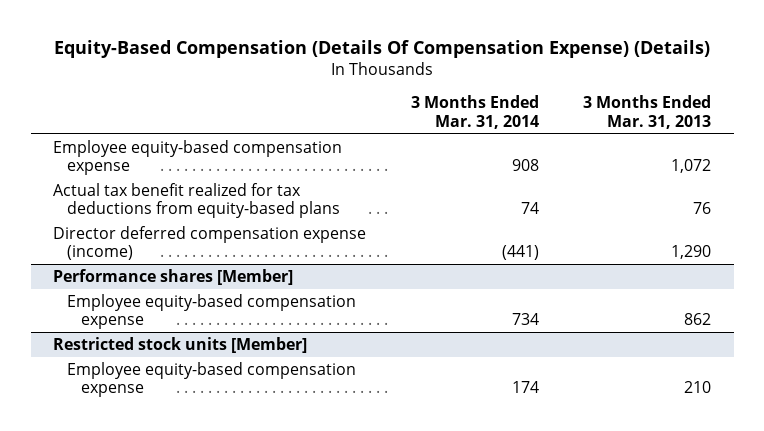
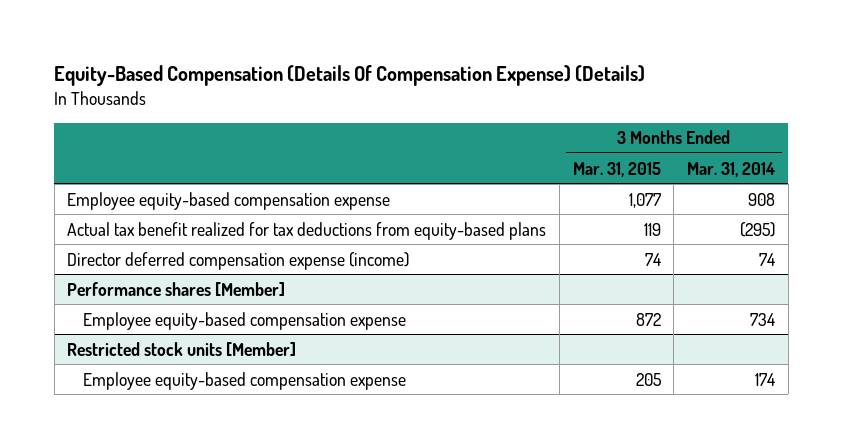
- | 3 Months Ended Mar. 31, 2014 | 3 Months Ended Mar. 31, 2013
+ | 3 Months Ended Mar. 31, 2015 | 3 Months Ended Mar. 31, 2014
- Actual tax benefit realized for tax deductions from equity-based plans | 74 | 76
- Director deferred compensation expense (income) | (441) | 1,290
+ Actual tax benefit realized for tax deductions from equity-based plans | 119 | (295)
+ Director deferred compensation expense (income) | 74 | 74

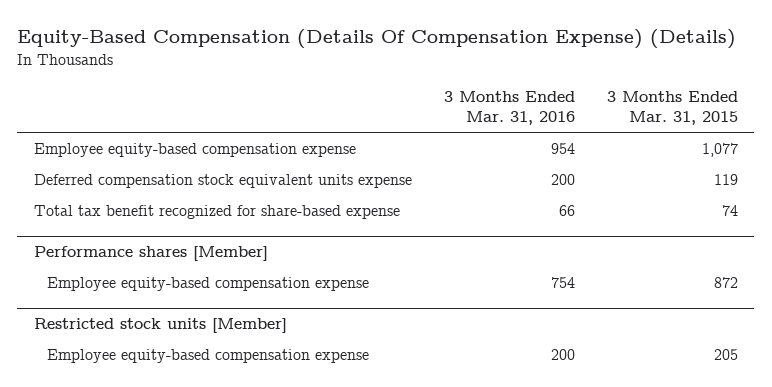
- | 3 Months Ended Mar. 31, 2015 | 3 Months Ended Mar. 31, 2014
+ | 3 Months Ended Mar. 31, 2016 | 3 Months Ended Mar. 31, 2015
- Actual tax benefit realized for tax deductions from equity-based plans | 119 | (295)
- Director deferred compensation expense (income) | 74 | 74
+ Deferred compensation stock equivalent units expense | 200 | 119
+ Total tax benefit recognized for share-based expense | 66 | 74

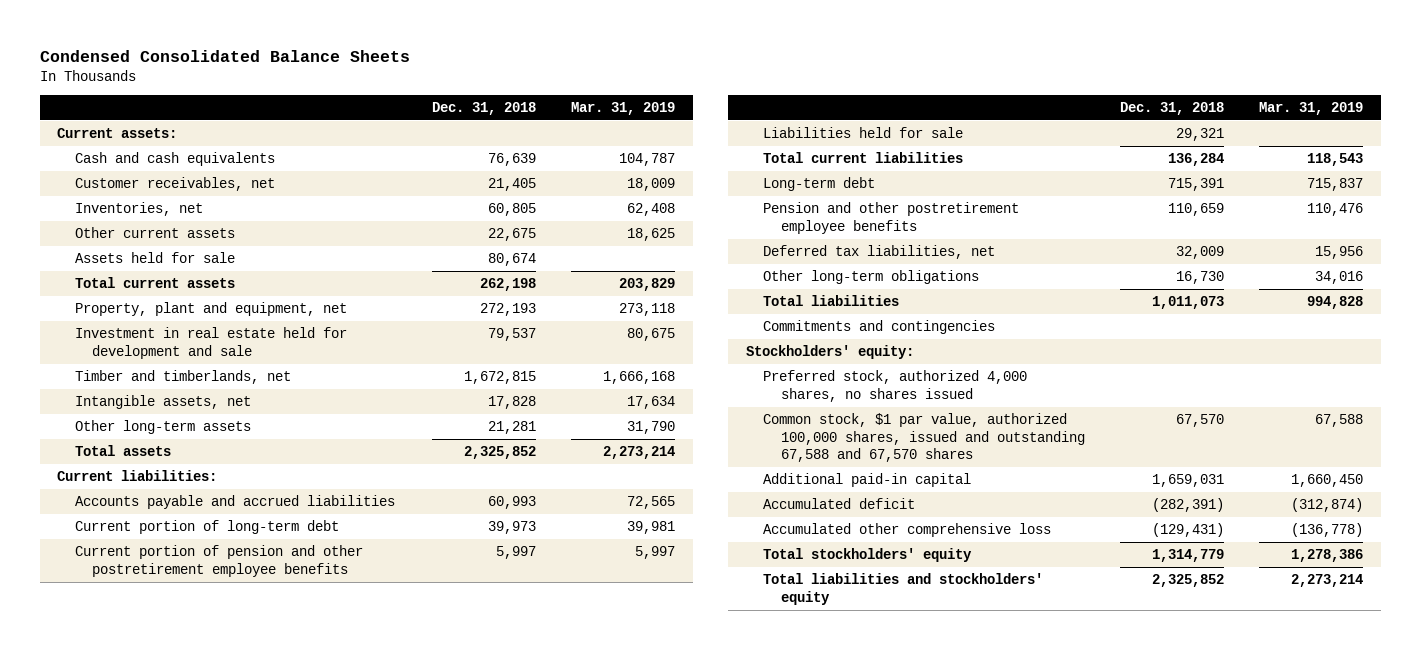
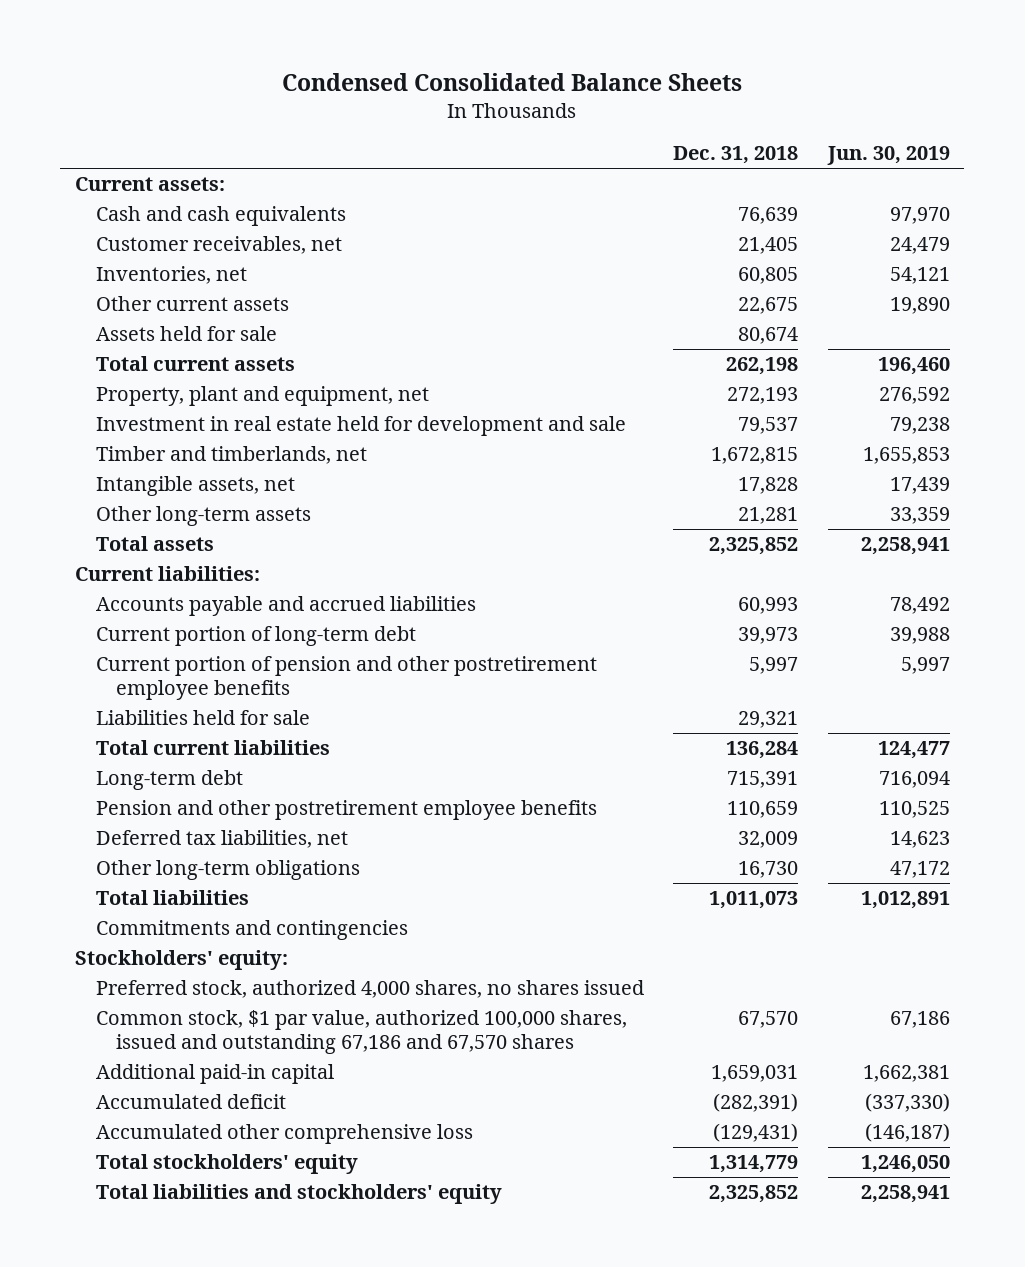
- | Dec. 31, 2018 | Mar. 31, 2019
+ | Dec. 31, 2018 | Jun. 30, 2019
- Common stock, $1 par value, authorized 100,000 shares, issued and outstanding 67,588 and 67,570 shares | 67,570 | 67,588
+ Common stock, $1 par value, authorized 100,000 shares, issued and outstanding 67,186 and 67,570 shares | 67,570 | 67,186

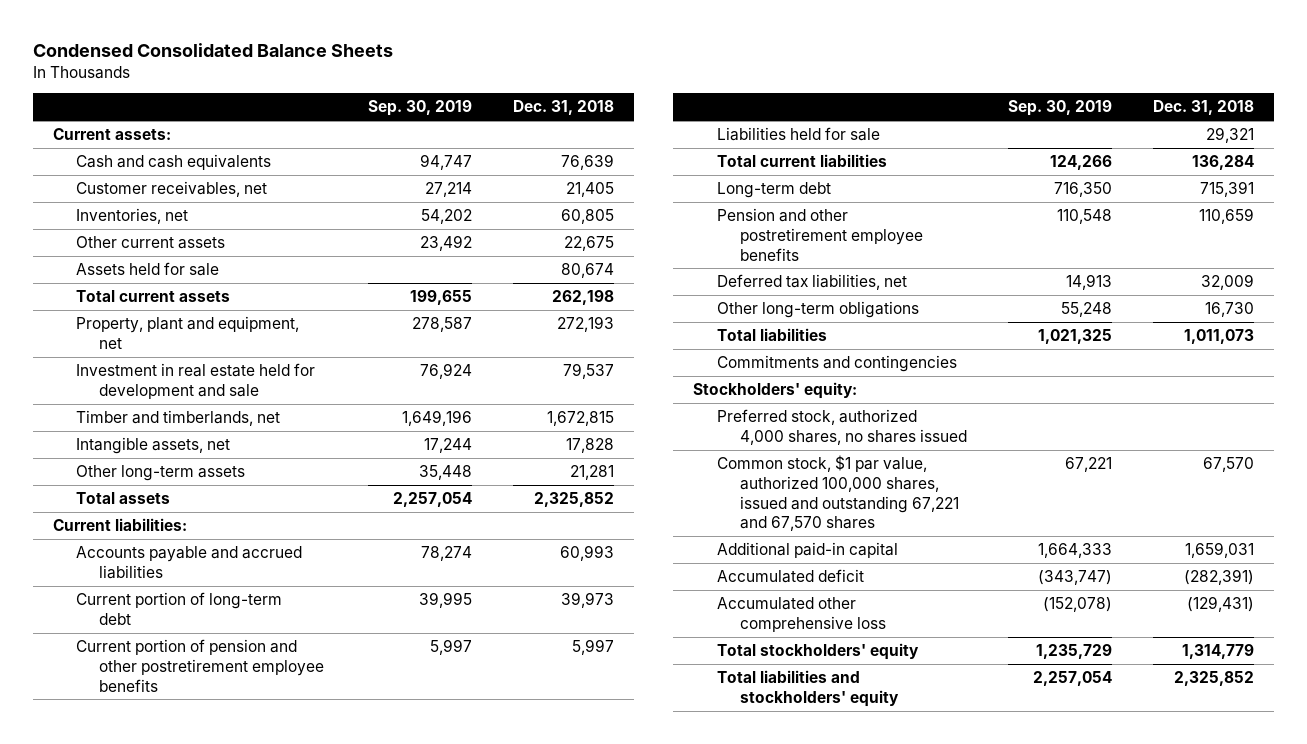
- | Dec. 31, 2018 | Jun. 30, 2019
+ | Sep. 30, 2019 | Dec. 31, 2018
- Common stock, $1 par value, authorized 100,000 shares, issued and outstanding 67,186 and 67,570 shares | 67,570 | 67,186
+ Common stock, $1 par value, authorized 100,000 shares, issued and outstanding 67,221 and 67,570 shares | 67,221 | 67,570

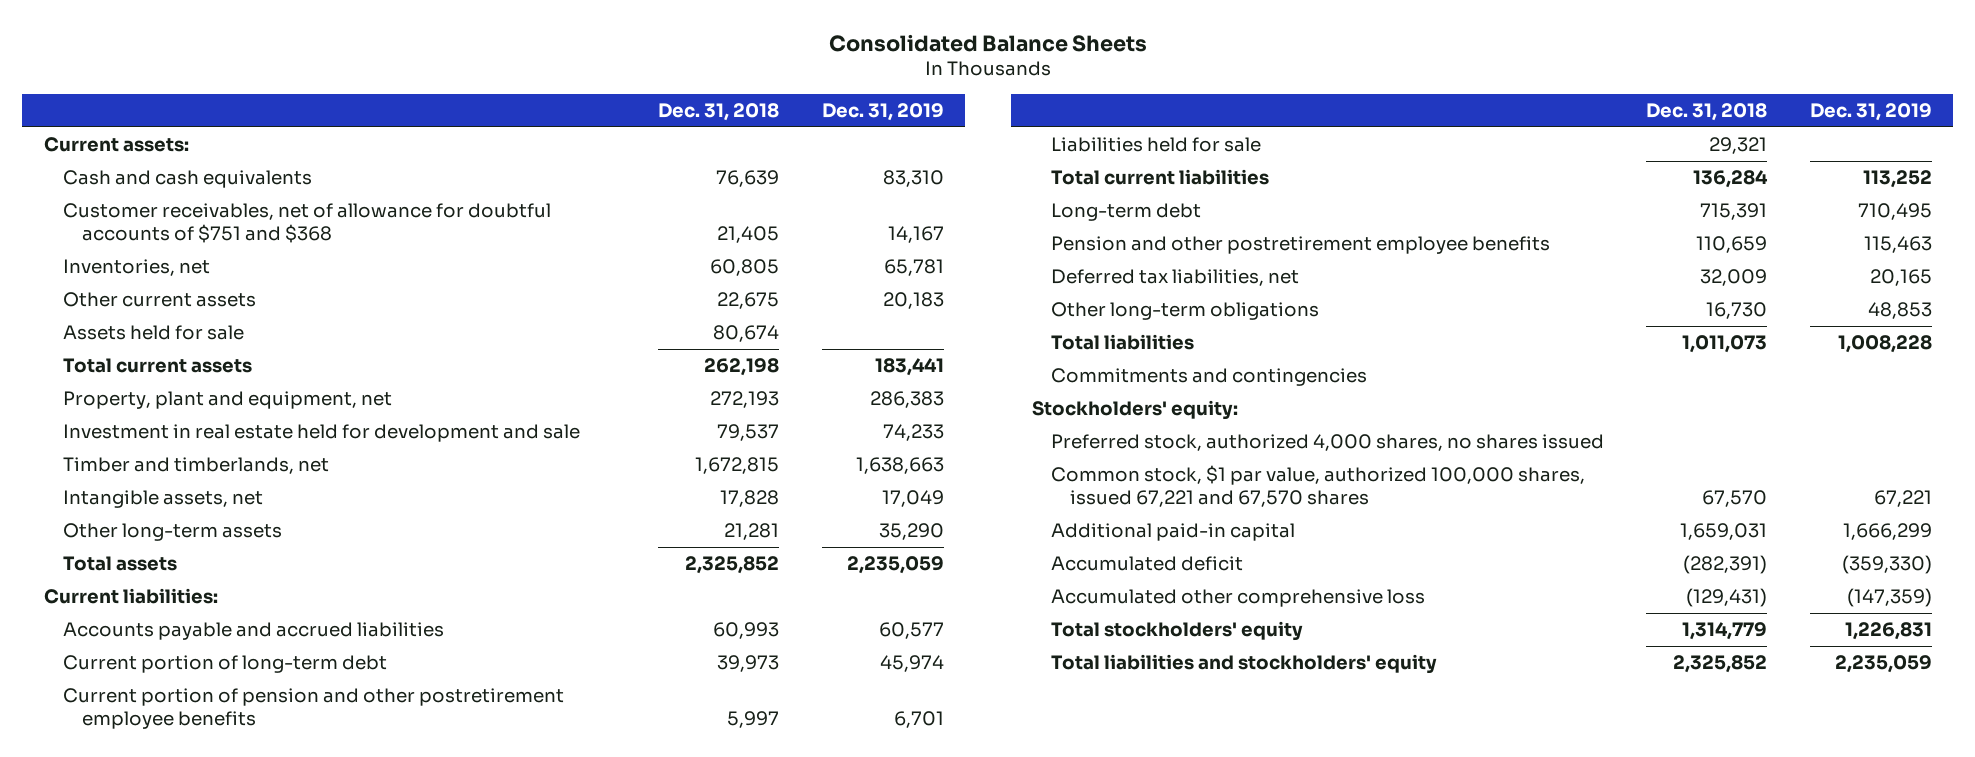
- Condensed Consolidated Balance Sheets
+ Consolidated Balance Sheets
- | Sep. 30, 2019 | Dec. 31, 2018
+ | Dec. 31, 2018 | Dec. 31, 2019
- Customer receivables, net | 27,214 | 21,405
+ Customer receivables, net of allowance for doubtful accounts of $751 and $368 | 21,405 | 14,167
- Common stock, $1 par value, authorized 100,000 shares, issued and outstanding 67,221 and 67,570 shares | 67,221 | 67,570
+ Common stock, $1 par value, authorized 100,000 shares, issued 67,221 and 67,570 shares | 67,570 | 67,221

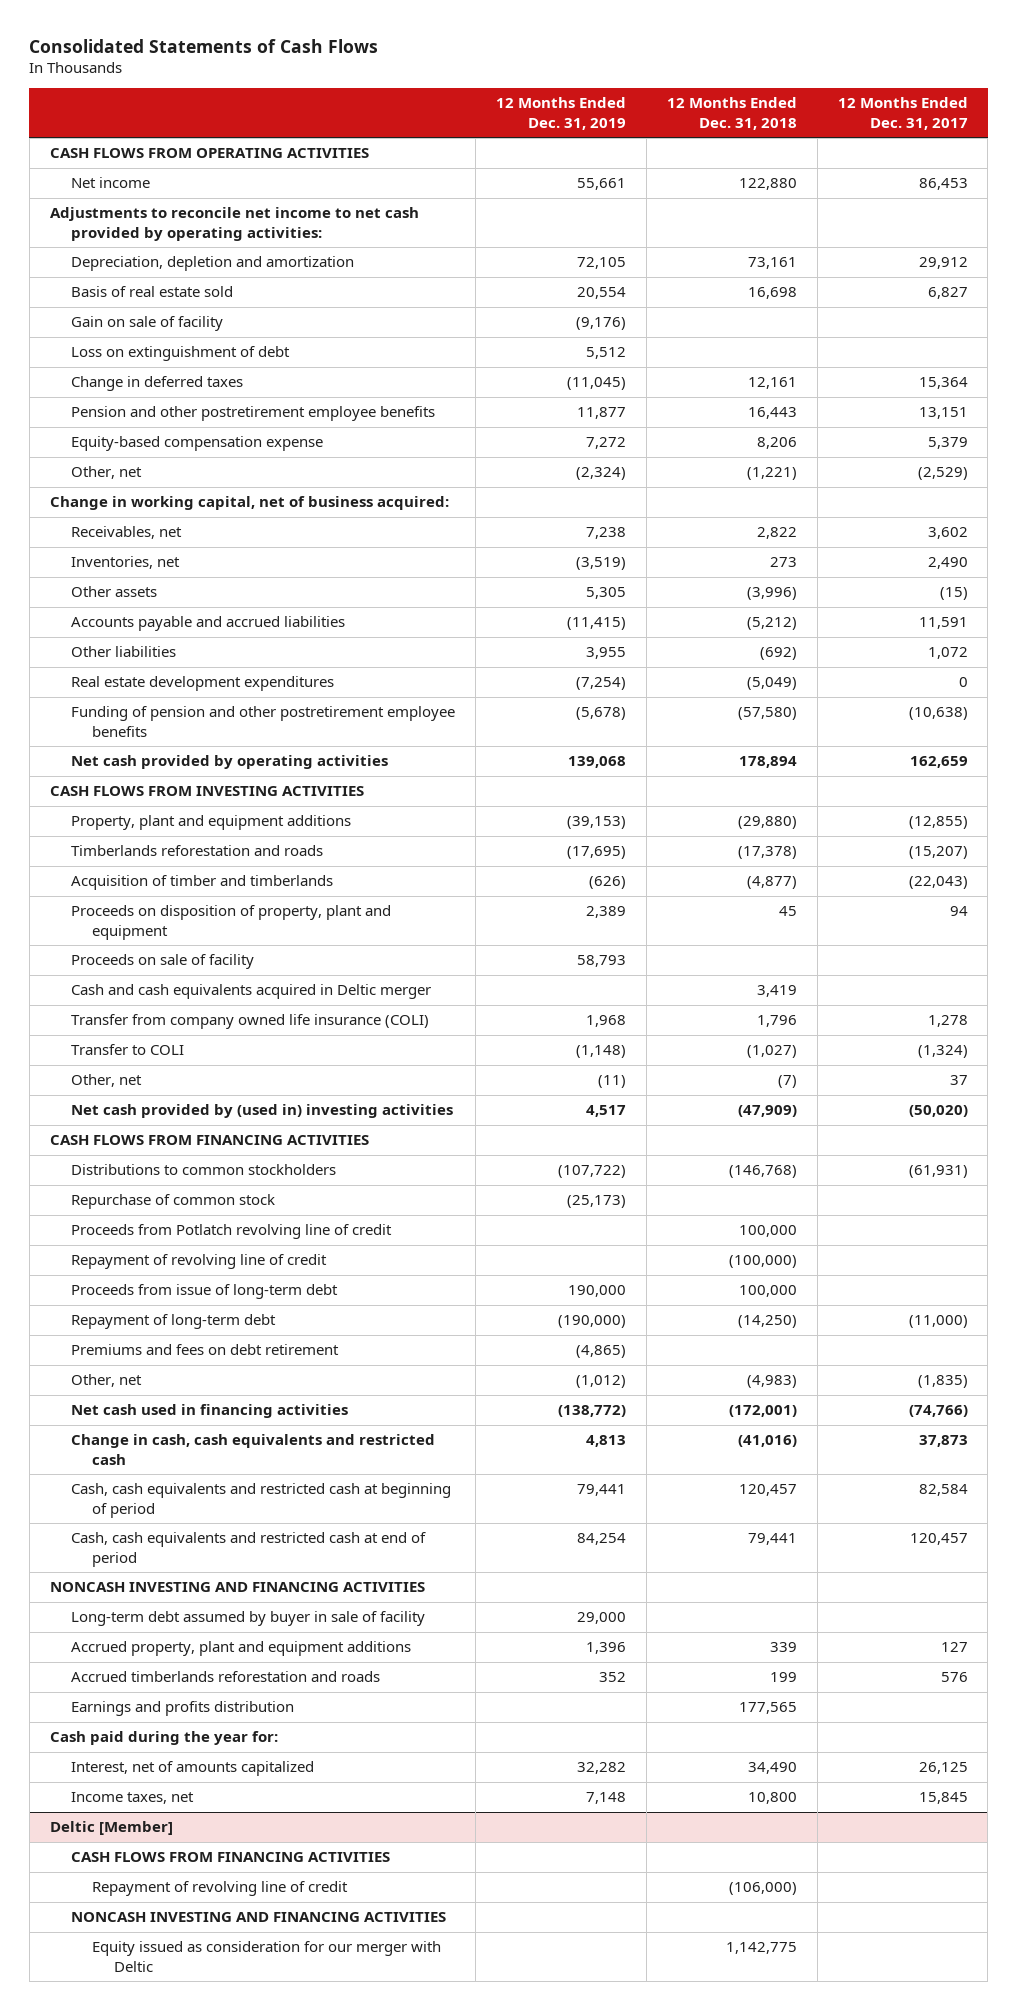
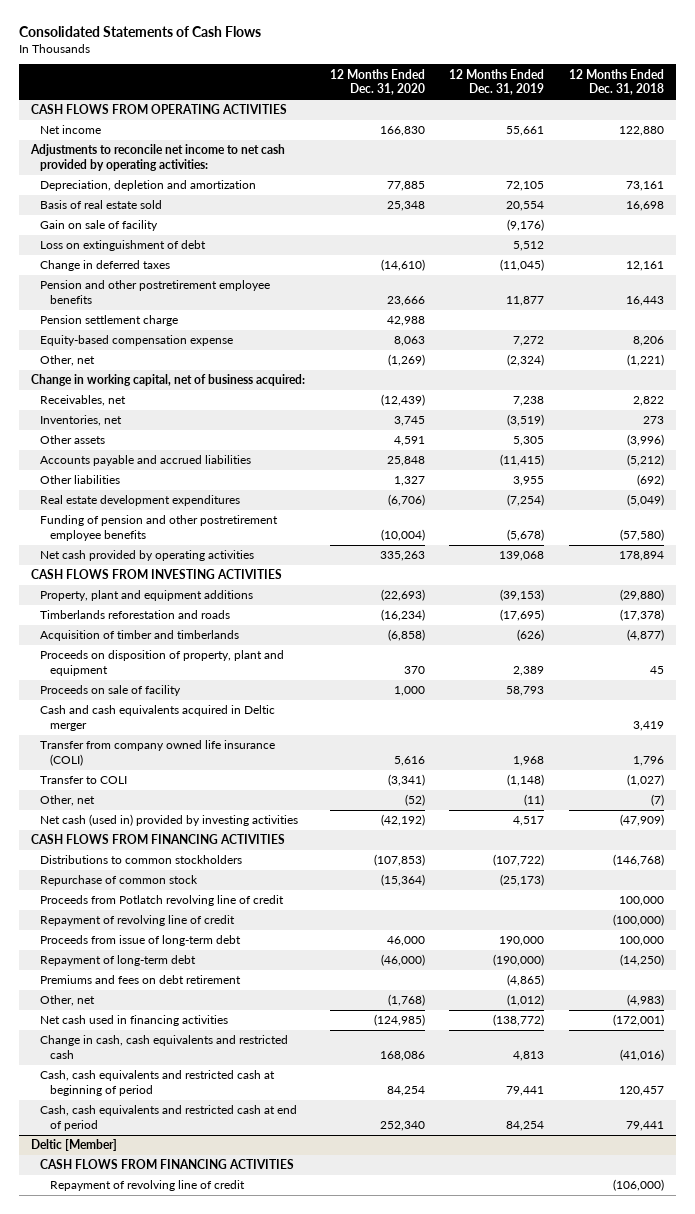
- | 12 Months Ended Dec. 31, 2019 | 12 Months Ended Dec. 31, 2018 | 12 Months Ended Dec. 31, 2017
+ | 12 Months Ended Dec. 31, 2020 | 12 Months Ended Dec. 31, 2019 | 12 Months Ended Dec. 31, 2018
+ Pension settlement charge | 42,988 | |
- Net cash provided by (used in) investing activities | 4,517 | (47,909) | (50,020)
+ Net cash (used in) provided by investing activities | (42,192) | 4,517 | (47,909)
- NONCASH INVESTING AND FINANCING ACTIVITIES
- Long-term debt assumed by buyer in sale of facility | 29,000 | |
- Accrued property, plant and equipment additions | 1,396 | 339 | 127
- Accrued timberlands reforestation and roads | 352 | 199 | 576
- Earnings and profits distribution | | 177,565 |
- Cash paid during the year for:
- Interest, net of amounts capitalized | 32,282 | 34,490 | 26,125
- Income taxes, net | 7,148 | 10,800 | 15,845
@ Deltic [Member]
- NONCASH INVESTING AND FINANCING ACTIVITIES
- Equity issued as consideration for our merger with Deltic | | 1,142,775 |

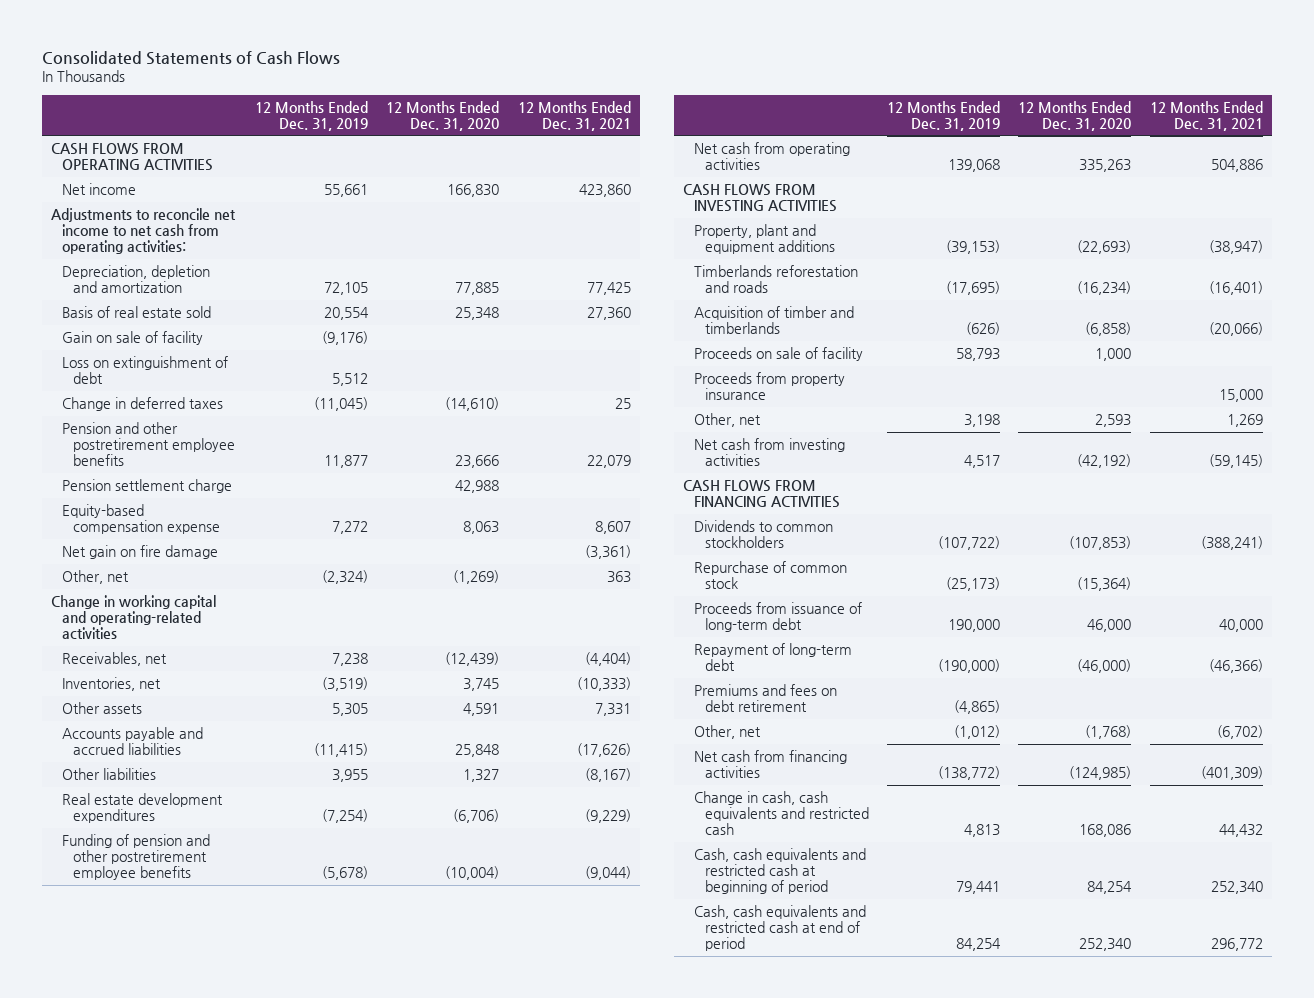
- | 12 Months Ended Dec. 31, 2020 | 12 Months Ended Dec. 31, 2019 | 12 Months Ended Dec. 31, 2018
+ | 12 Months Ended Dec. 31, 2019 | 12 Months Ended Dec. 31, 2020 | 12 Months Ended Dec. 31, 2021
- Adjustments to reconcile net income to net cash provided by operating activities:
+ Adjustments to reconcile net income to net cash from operating activities:
+ Net gain on fire damage | | | (3,361)
- Change in working capital, net of business acquired:
+ Change in working capital and operating-related activities
- Net cash provided by operating activities | 335,263 | 139,068 | 178,894
+ Net cash from operating activities | 139,068 | 335,263 | 504,886
- Proceeds on disposition of property, plant and equipment | 370 | 2,389 | 45
- Cash and cash equivalents acquired in Deltic merger | | | 3,419
- Transfer from company owned life insurance (COLI) | 5,616 | 1,968 | 1,796
- Transfer to COLI | (3,341) | (1,148) | (1,027)
- Other, net | (52) | (11) | (7)
- Net cash (used in) provided by investing activities | (42,192) | 4,517 | (47,909)
+ Proceeds from property insurance | | | 15,000
+ Other, net | 3,198 | 2,593 | 1,269
+ Net cash from investing activities | 4,517 | (42,192) | (59,145)
- Distributions to common stockholders | (107,853) | (107,722) | (146,768)
+ Dividends to common stockholders | (107,722) | (107,853) | (388,241)
- Proceeds from Potlatch revolving line of credit | | | 100,000
- Repayment of revolving line of credit | | | (100,000)
- Proceeds from issue of long-term debt | 46,000 | 190,000 | 100,000
+ Proceeds from issuance of long-term debt | 190,000 | 46,000 | 40,000
- Net cash used in financing activities | (124,985) | (138,772) | (172,001)
+ Net cash from financing activities | (138,772) | (124,985) | (401,309)
- Deltic [Member]
- CASH FLOWS FROM FINANCING ACTIVITIES
- Repayment of revolving line of credit | | | (106,000)

